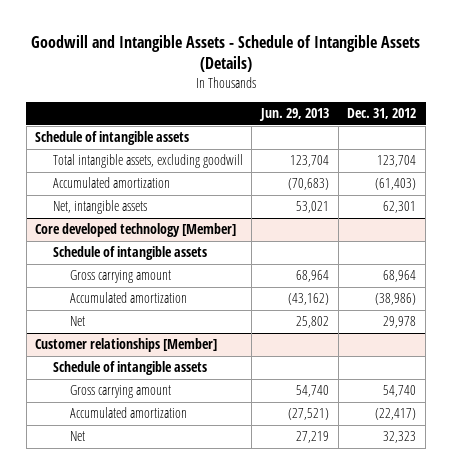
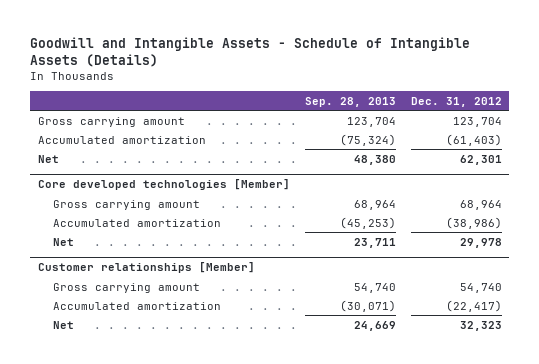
- | Jun. 29, 2013 | Dec. 31, 2012
+ | Sep. 28, 2013 | Dec. 31, 2012
- Schedule of intangible assets
- Total intangible assets, excluding goodwill | 123,704 | 123,704
+ Gross carrying amount | 123,704 | 123,704
- Net, intangible assets | 53,021 | 62,301
- Core developed technology [Member]
- Schedule of intangible assets
+ Net | 48,380 | 62,301
+ Core developed technologies [Member]
@ Customer relationships [Member]
- Schedule of intangible assets

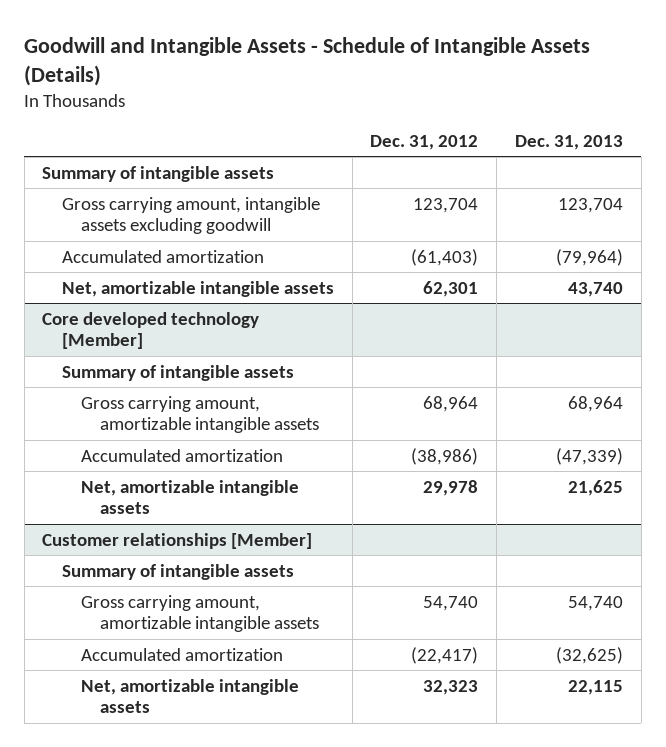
- | Sep. 28, 2013 | Dec. 31, 2012
+ | Dec. 31, 2012 | Dec. 31, 2013
- Gross carrying amount | 123,704 | 123,704
+ Summary of intangible assets
+ Gross carrying amount, intangible assets excluding goodwill | 123,704 | 123,704
- Net | 48,380 | 62,301
- Core developed technologies [Member]
- Gross carrying amount | 68,964 | 68,964
+ Net, amortizable intangible assets | 62,301 | 43,740
+ Core developed technology [Member]
+ Summary of intangible assets
+ Gross carrying amount, amortizable intangible assets | 68,964 | 68,964
- Net | 23,711 | 29,978
+ Net, amortizable intangible assets | 29,978 | 21,625
@ Customer relationships [Member]
- Gross carrying amount | 54,740 | 54,740
+ Summary of intangible assets
+ Gross carrying amount, amortizable intangible assets | 54,740 | 54,740
- Net | 24,669 | 32,323
+ Net, amortizable intangible assets | 32,323 | 22,115

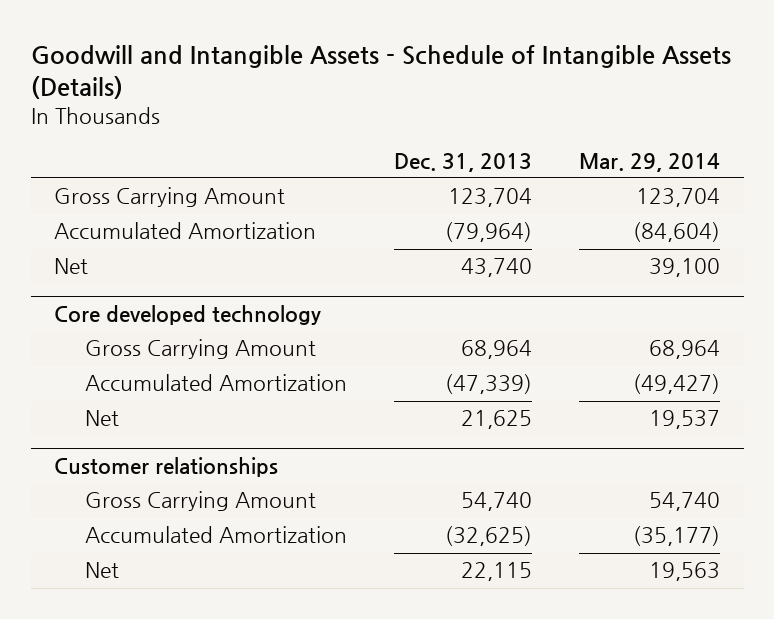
- | Dec. 31, 2012 | Dec. 31, 2013
+ | Dec. 31, 2013 | Mar. 29, 2014
- Summary of intangible assets
- Gross carrying amount, intangible assets excluding goodwill | 123,704 | 123,704
- Accumulated amortization | (61,403) | (79,964)
- Net, amortizable intangible assets | 62,301 | 43,740
- Core developed technology [Member]
- Summary of intangible assets
- Gross carrying amount, amortizable intangible assets | 68,964 | 68,964
- Accumulated amortization | (38,986) | (47,339)
- Net, amortizable intangible assets | 29,978 | 21,625
- Customer relationships [Member]
- Summary of intangible assets
- Gross carrying amount, amortizable intangible assets | 54,740 | 54,740
- Accumulated amortization | (22,417) | (32,625)
- Net, amortizable intangible assets | 32,323 | 22,115
+ Gross Carrying Amount | 123,704 | 123,704
+ Accumulated Amortization | (79,964) | (84,604)
+ Net | 43,740 | 39,100
+ Core developed technology
+ Gross Carrying Amount | 68,964 | 68,964
+ Accumulated Amortization | (47,339) | (49,427)
+ Net | 21,625 | 19,537
+ Customer relationships
+ Gross Carrying Amount | 54,740 | 54,740
+ Accumulated Amortization | (32,625) | (35,177)
+ Net | 22,115 | 19,563

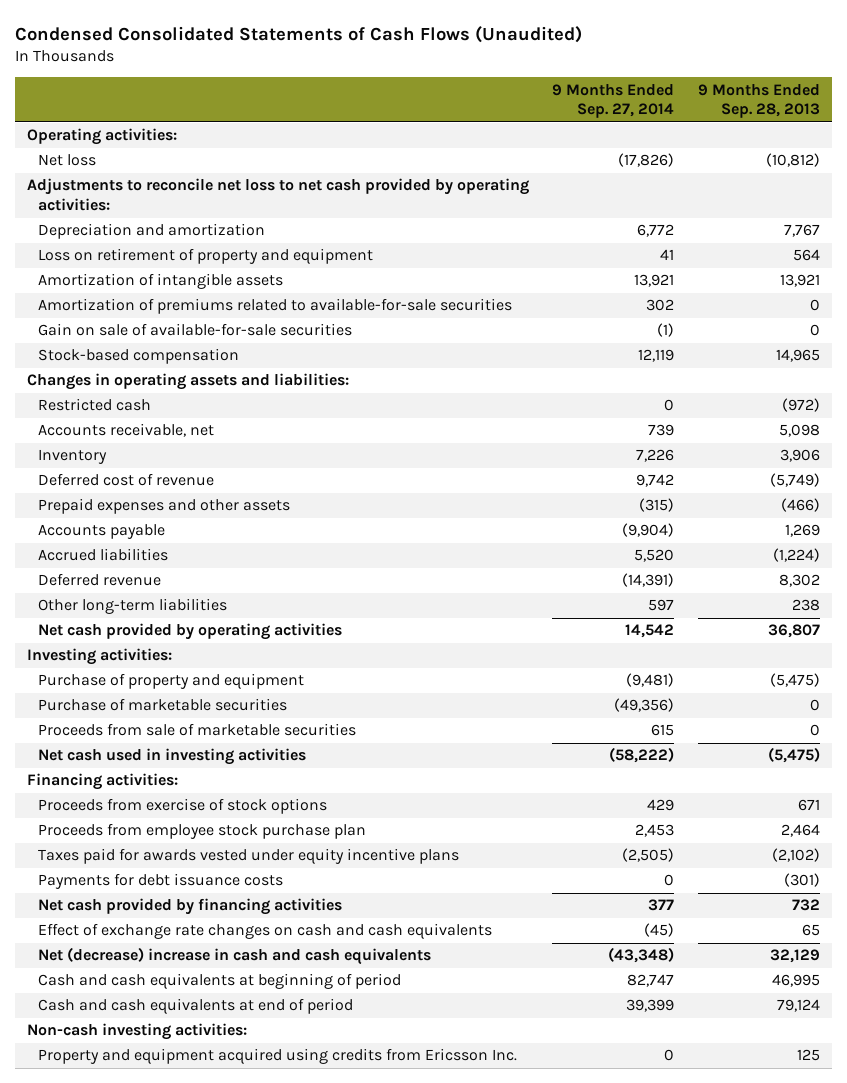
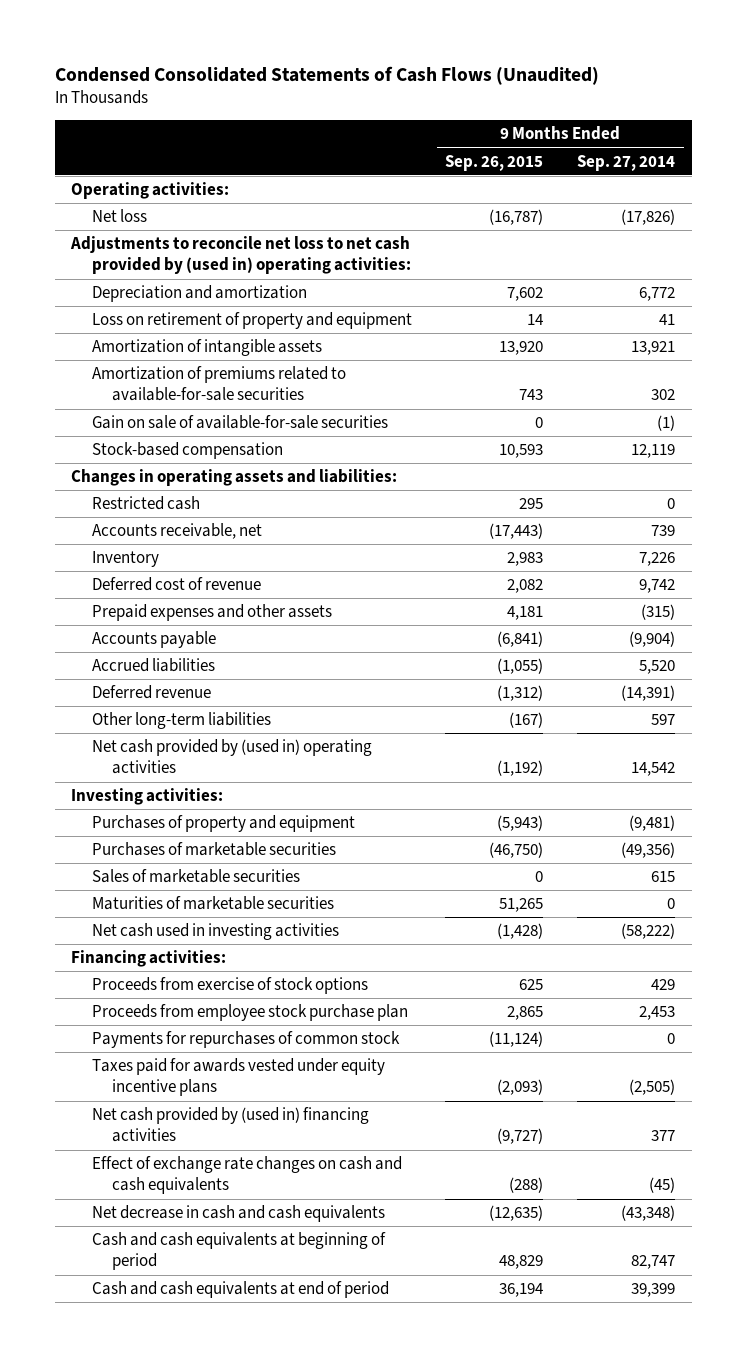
- | 9 Months Ended Sep. 27, 2014 | 9 Months Ended Sep. 28, 2013
+ | 9 Months Ended Sep. 26, 2015 | 9 Months Ended Sep. 27, 2014
- Adjustments to reconcile net loss to net cash provided by operating activities:
+ Adjustments to reconcile net loss to net cash provided by (used in) operating activities:
- Net cash provided by operating activities | 14,542 | 36,807
+ Net cash provided by (used in) operating activities | (1,192) | 14,542
- Purchase of property and equipment | (9,481) | (5,475)
- Purchase of marketable securities | (49,356) | 0
- Proceeds from sale of marketable securities | 615 | 0
+ Purchases of property and equipment | (5,943) | (9,481)
+ Purchases of marketable securities | (46,750) | (49,356)
+ Sales of marketable securities | 0 | 615
+ Maturities of marketable securities | 51,265 | 0
+ Payments for repurchases of common stock | (11,124) | 0
- Payments for debt issuance costs | 0 | (301)
- Net cash provided by financing activities | 377 | 732
+ Net cash provided by (used in) financing activities | (9,727) | 377
- Net (decrease) increase in cash and cash equivalents | (43,348) | 32,129
+ Net decrease in cash and cash equivalents | (12,635) | (43,348)
- Non-cash investing activities:
- Property and equipment acquired using credits from Ericsson Inc. | 0 | 125

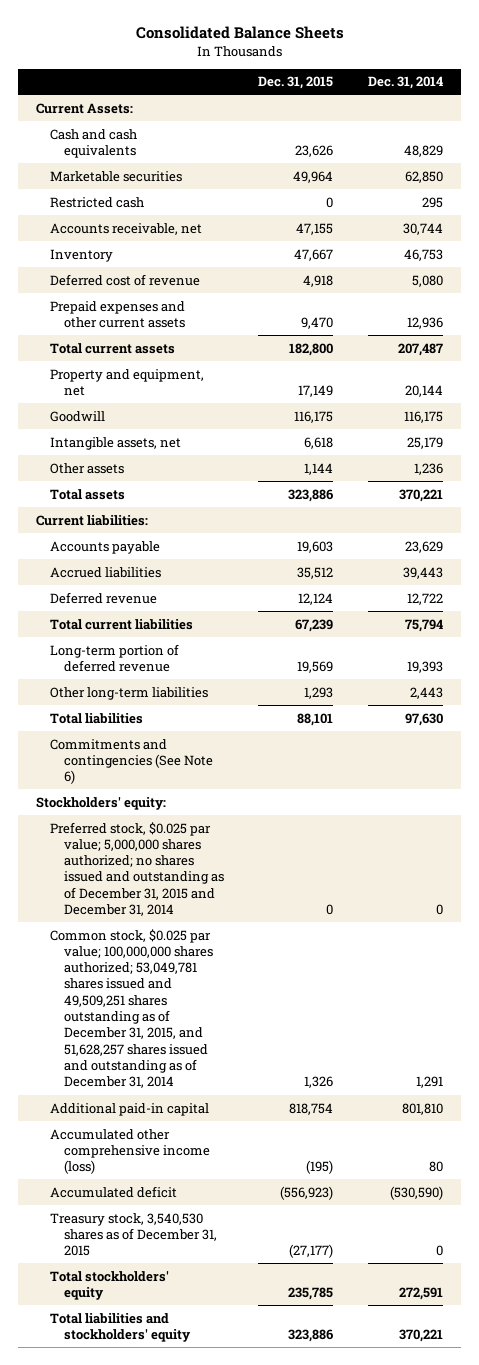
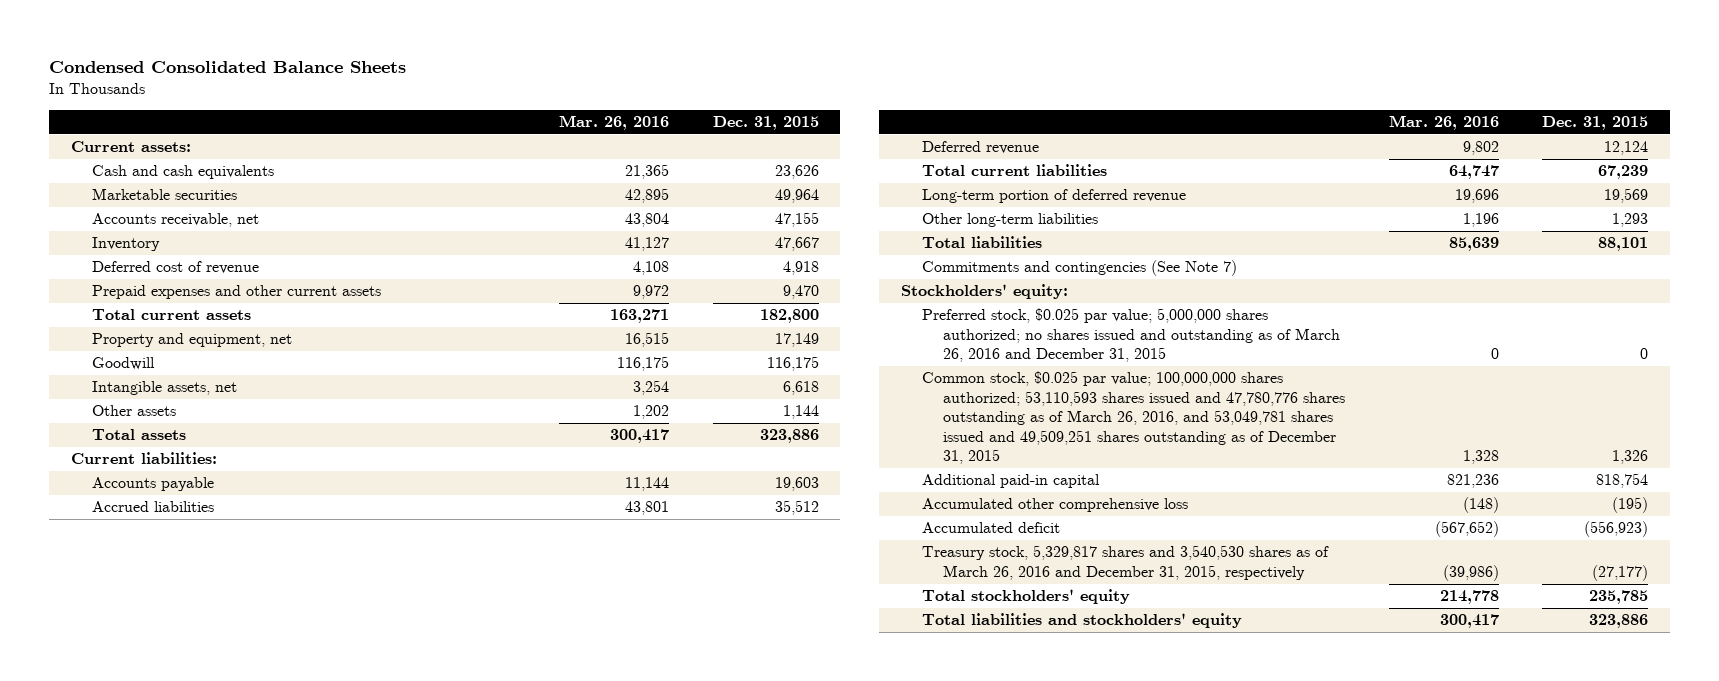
- Consolidated Balance Sheets
+ Condensed Consolidated Balance Sheets
- | Dec. 31, 2015 | Dec. 31, 2014
+ | Mar. 26, 2016 | Dec. 31, 2015
- Current Assets:
+ Current assets:
- Restricted cash | 0 | 295
- Commitments and contingencies (See Note 6)
+ Commitments and contingencies (See Note 7)
- Preferred stock, $0.025 par value; 5,000,000 shares authorized; no shares issued and outstanding as of December 31, 2015 and December 31, 2014 | 0 | 0
- Common stock, $0.025 par value; 100,000,000 shares authorized; 53,049,781 shares issued and 49,509,251 shares outstanding as of December 31, 2015, and 51,628,257 shares issued and outstanding as of December 31, 2014 | 1,326 | 1,291
+ Preferred stock, $0.025 par value; 5,000,000 shares authorized; no shares issued and outstanding as of March 26, 2016 and December 31, 2015 | 0 | 0
+ Common stock, $0.025 par value; 100,000,000 shares authorized; 53,110,593 shares issued and 47,780,776 shares outstanding as of March 26, 2016, and 53,049,781 shares issued and 49,509,251 shares outstanding as of December 31, 2015 | 1,328 | 1,326
- Accumulated other comprehensive income (loss) | (195) | 80
+ Accumulated other comprehensive loss | (148) | (195)
- Treasury stock, 3,540,530 shares as of December 31, 2015 | (27,177) | 0
+ Treasury stock, 5,329,817 shares and 3,540,530 shares as of March 26, 2016 and December 31, 2015, respectively | (39,986) | (27,177)

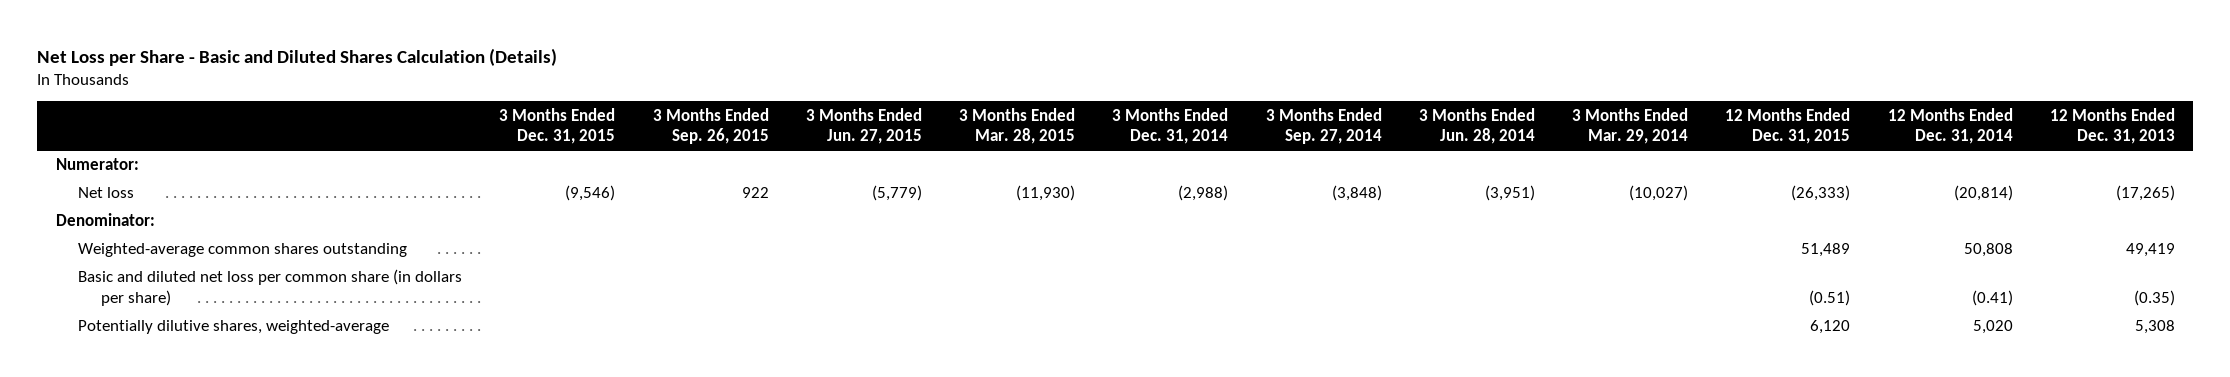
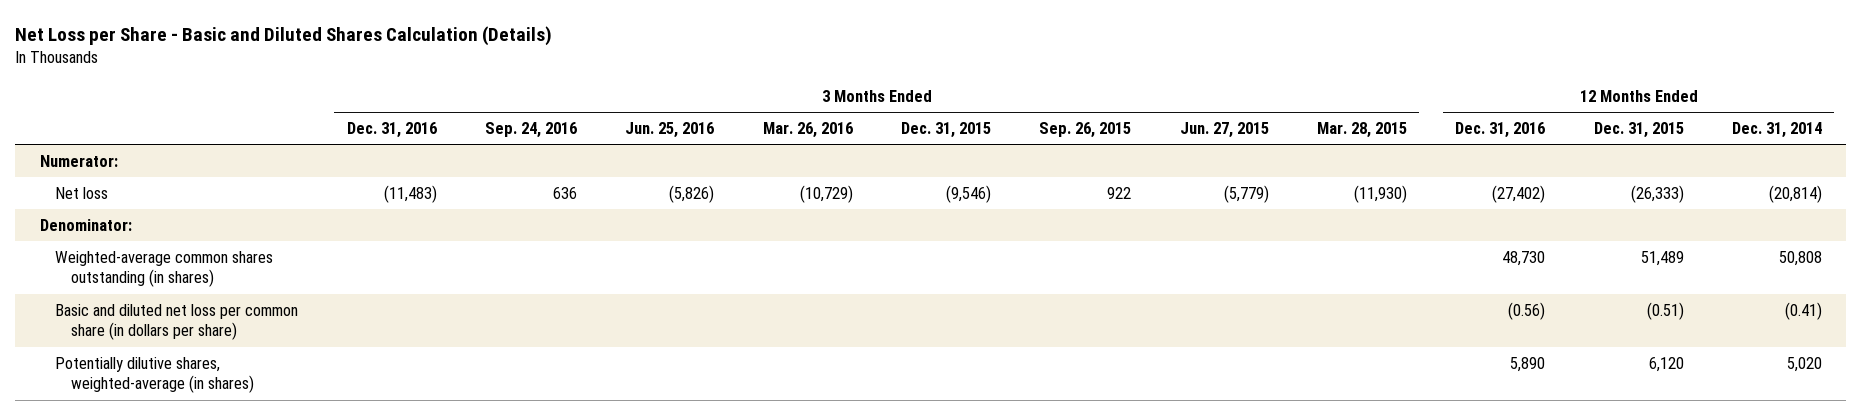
- | 3 Months Ended Dec. 31, 2015 | 3 Months Ended Sep. 26, 2015 | 3 Months Ended Jun. 27, 2015 | 3 Months Ended Mar. 28, 2015 | 3 Months Ended Dec. 31, 2014 | 3 Months Ended Sep. 27, 2014 | 3 Months Ended Jun. 28, 2014 | 3 Months Ended Mar. 29, 2014 | 12 Months Ended Dec. 31, 2015 | 12 Months Ended Dec. 31, 2014 | 12 Months Ended Dec. 31, 2013
+ | 3 Months Ended Dec. 31, 2016 | 3 Months Ended Sep. 24, 2016 | 3 Months Ended Jun. 25, 2016 | 3 Months Ended Mar. 26, 2016 | 3 Months Ended Dec. 31, 2015 | 3 Months Ended Sep. 26, 2015 | 3 Months Ended Jun. 27, 2015 | 3 Months Ended Mar. 28, 2015 | 12 Months Ended Dec. 31, 2016 | 12 Months Ended Dec. 31, 2015 | 12 Months Ended Dec. 31, 2014
- Weighted-average common shares outstanding | | | | | | | | | 51,489 | 50,808 | 49,419
+ Weighted-average common shares outstanding (in shares) | | | | | | | | | 48,730 | 51,489 | 50,808
- Potentially dilutive shares, weighted-average | | | | | | | | | 6,120 | 5,020 | 5,308
+ Potentially dilutive shares, weighted-average (in shares) | | | | | | | | | 5,890 | 6,120 | 5,020

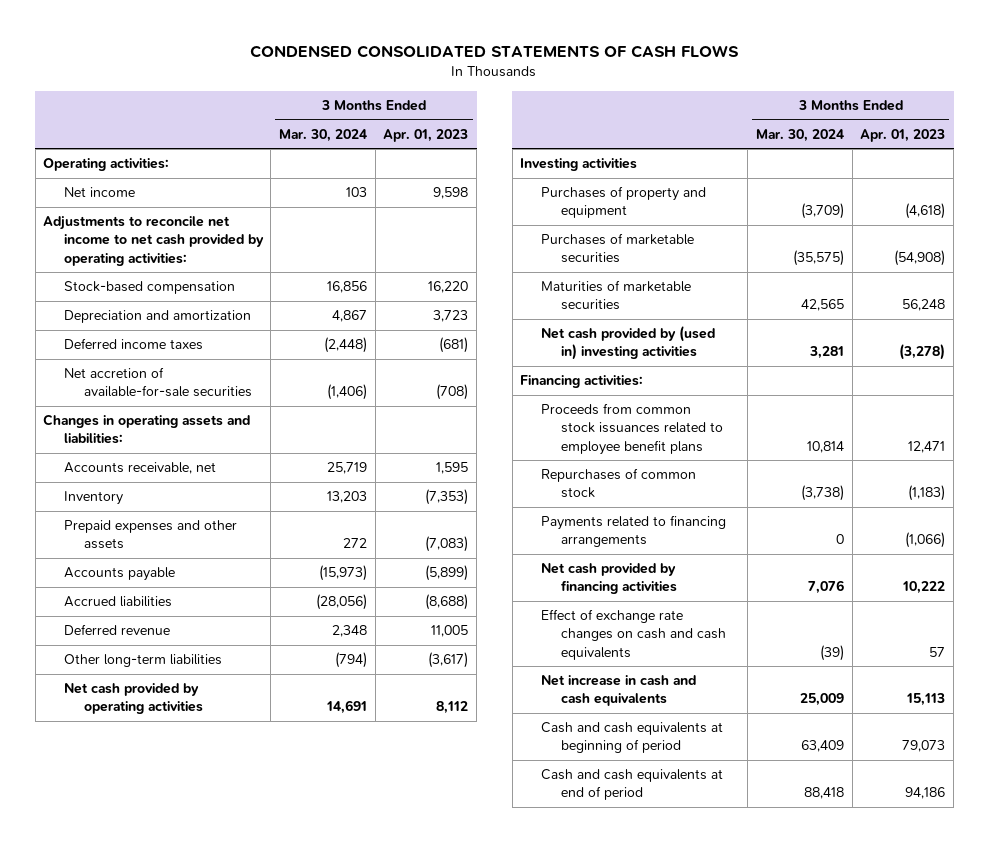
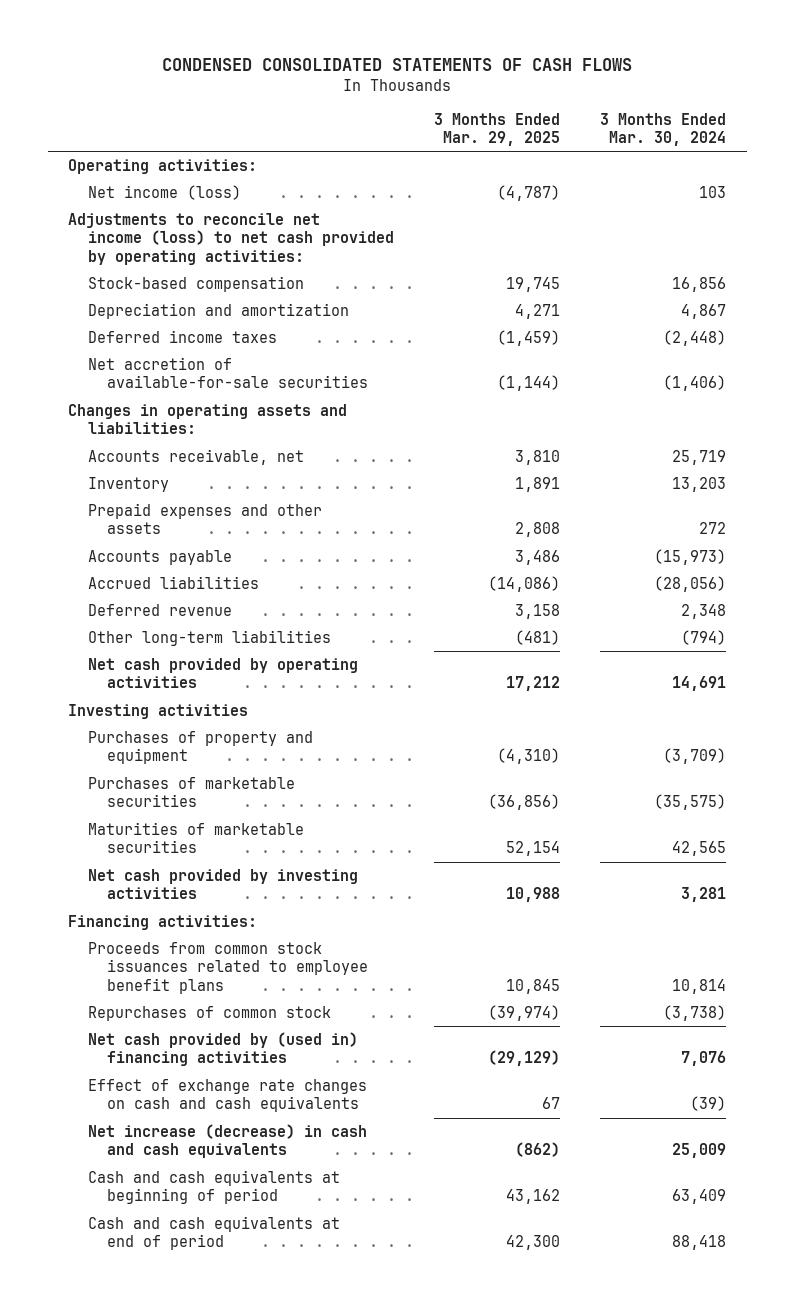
- | 3 Months Ended Mar. 30, 2024 | 3 Months Ended Apr. 01, 2023
+ | 3 Months Ended Mar. 29, 2025 | 3 Months Ended Mar. 30, 2024
- Net income | 103 | 9,598
- Adjustments to reconcile net income to net cash provided by operating activities:
+ Net income (loss) | (4,787) | 103
+ Adjustments to reconcile net income (loss) to net cash provided by operating activities:
- Net cash provided by (used in) investing activities | 3,281 | (3,278)
+ Net cash provided by investing activities | 10,988 | 3,281
- Payments related to financing arrangements | 0 | (1,066)
- Net cash provided by financing activities | 7,076 | 10,222
+ Net cash provided by (used in) financing activities | (29,129) | 7,076
- Net increase in cash and cash equivalents | 25,009 | 15,113
+ Net increase (decrease) in cash and cash equivalents | (862) | 25,009

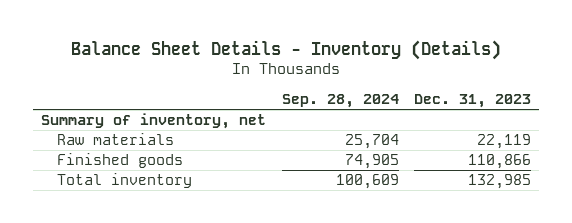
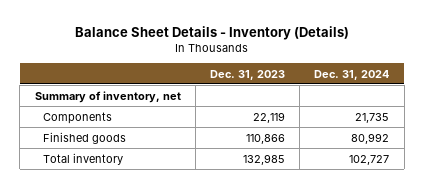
- | Sep. 28, 2024 | Dec. 31, 2023
+ | Dec. 31, 2023 | Dec. 31, 2024
- Raw materials | 25,704 | 22,119
+ Components | 22,119 | 21,735

